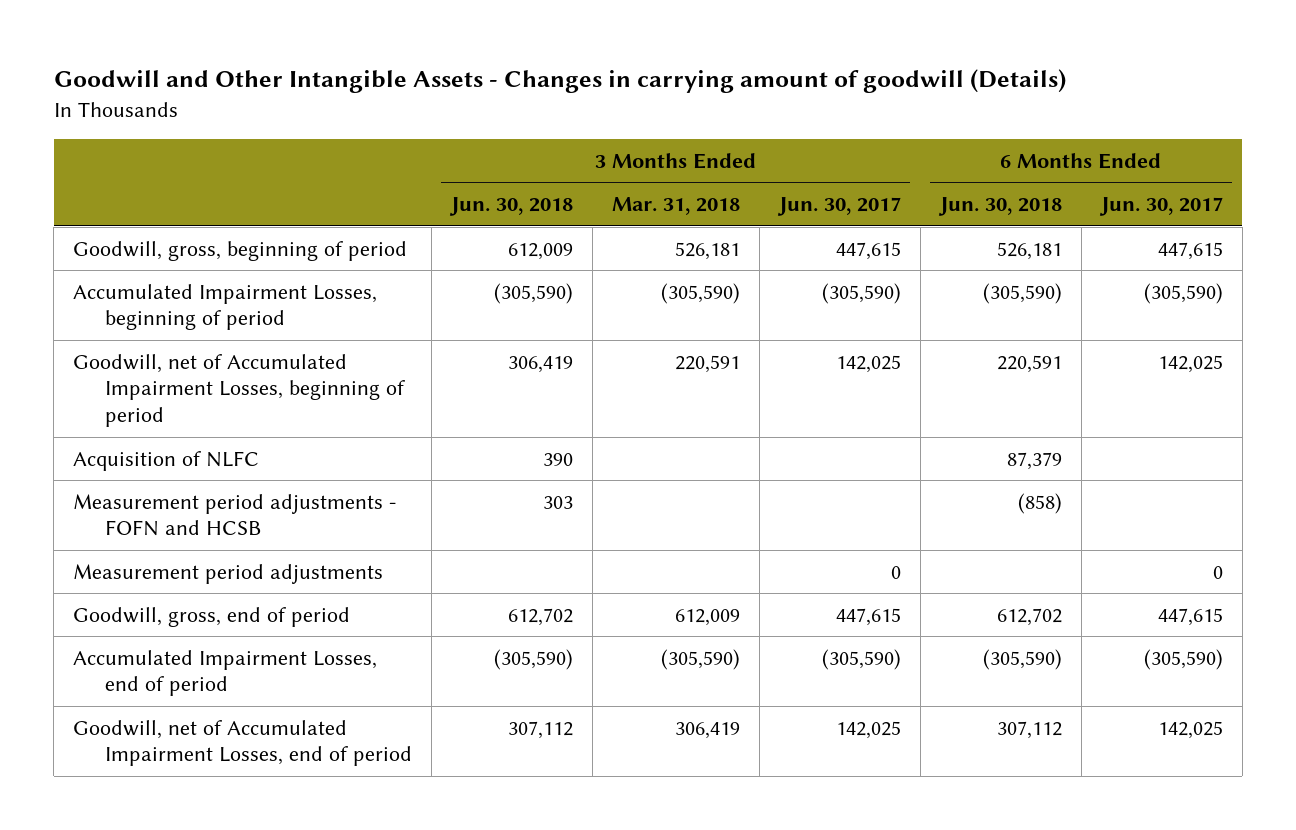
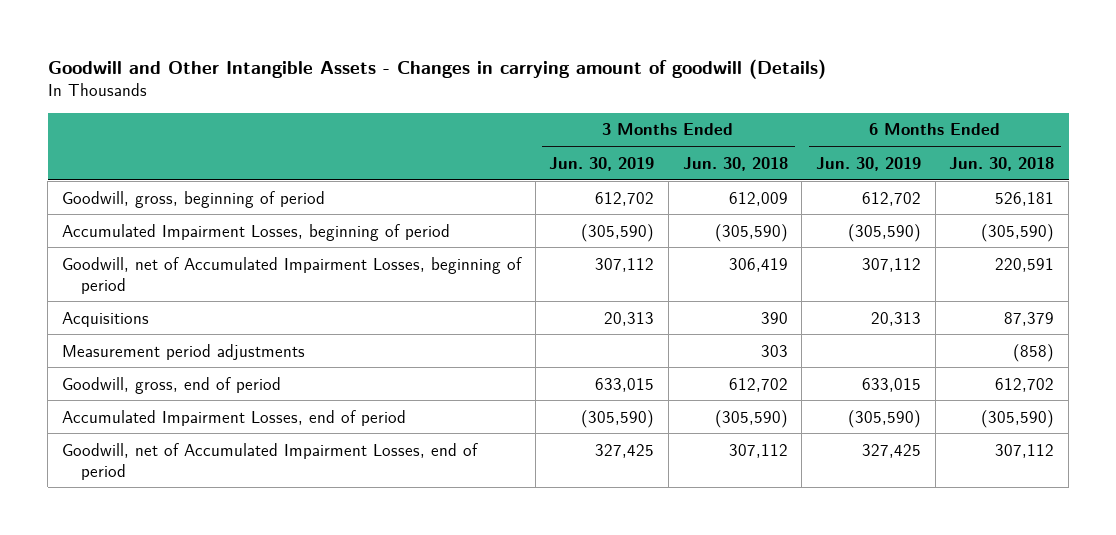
- | 3 Months Ended Jun. 30, 2018 | 3 Months Ended Mar. 31, 2018 | 3 Months Ended Jun. 30, 2017 | 6 Months Ended Jun. 30, 2018 | 6 Months Ended Jun. 30, 2017
+ | 3 Months Ended Jun. 30, 2019 | 3 Months Ended Jun. 30, 2018 | 6 Months Ended Jun. 30, 2019 | 6 Months Ended Jun. 30, 2018
- Acquisition of NLFC | 390 | | | 87,379 |
- Measurement period adjustments - FOFN and HCSB | 303 | | | (858) |
- Measurement period adjustments | | | 0 | | 0
+ Acquisitions | 20,313 | 390 | 20,313 | 87,379
+ Measurement period adjustments | | 303 | | (858)

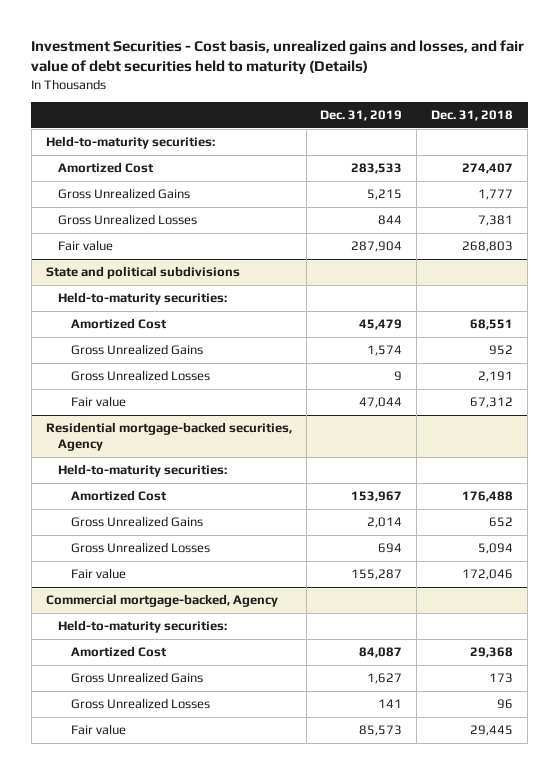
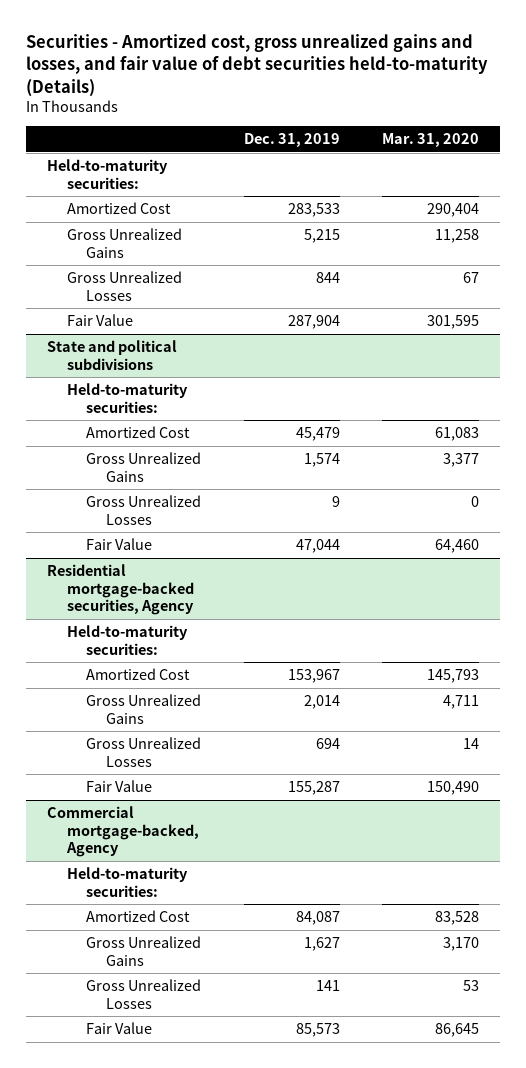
- Investment Securities - Cost basis, unrealized gains and losses, and fair value of debt securities held to maturity (Details)
+ Securities - Amortized cost, gross unrealized gains and losses, and fair value of debt securities held-to-maturity (Details)
- | Dec. 31, 2019 | Dec. 31, 2018
+ | Dec. 31, 2019 | Mar. 31, 2020
- Fair value | 287,904 | 268,803
+ Fair Value | 287,904 | 301,595
@ State and political subdivisions
- Fair value | 47,044 | 67,312
+ Fair Value | 47,044 | 64,460
@ Residential mortgage-backed securities, Agency
- Fair value | 155,287 | 172,046
+ Fair Value | 155,287 | 150,490
@ Commercial mortgage-backed, Agency
- Fair value | 85,573 | 29,445
+ Fair Value | 85,573 | 86,645

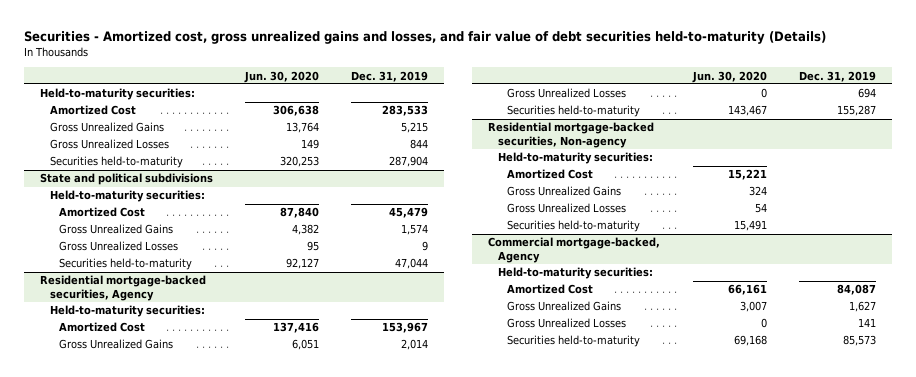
- | Dec. 31, 2019 | Mar. 31, 2020
+ | Jun. 30, 2020 | Dec. 31, 2019
- Fair Value | 287,904 | 301,595
+ Securities held-to-maturity | 320,253 | 287,904
@ State and political subdivisions
- Fair Value | 47,044 | 64,460
+ Securities held-to-maturity | 92,127 | 47,044
@ Residential mortgage-backed securities, Agency
- Fair Value | 155,287 | 150,490
+ Securities held-to-maturity | 143,467 | 155,287
+ Residential mortgage-backed securities, Non-agency
+ Held-to-maturity securities:
+ Amortized Cost | 15,221 |
+ Gross Unrealized Gains | 324 |
+ Gross Unrealized Losses | 54 |
+ Securities held-to-maturity | 15,491 |
@ Commercial mortgage-backed, Agency
- Fair Value | 85,573 | 86,645
+ Securities held-to-maturity | 69,168 | 85,573

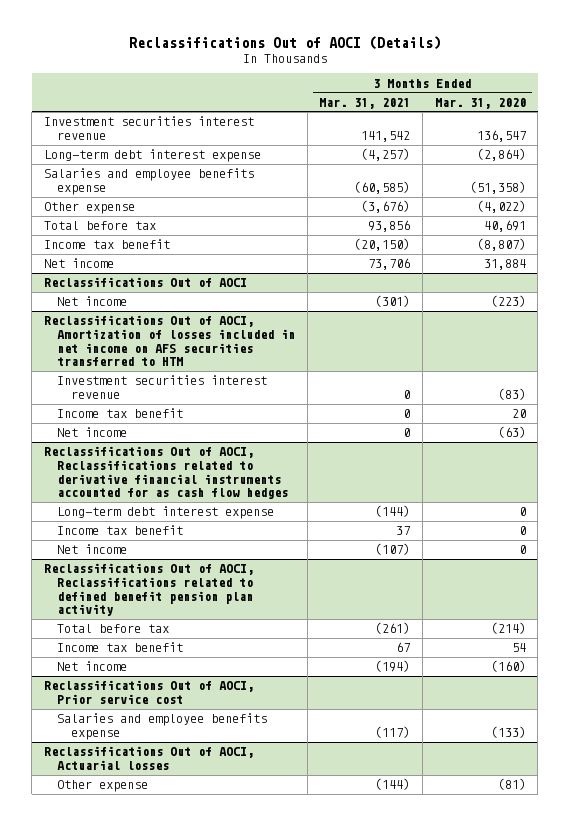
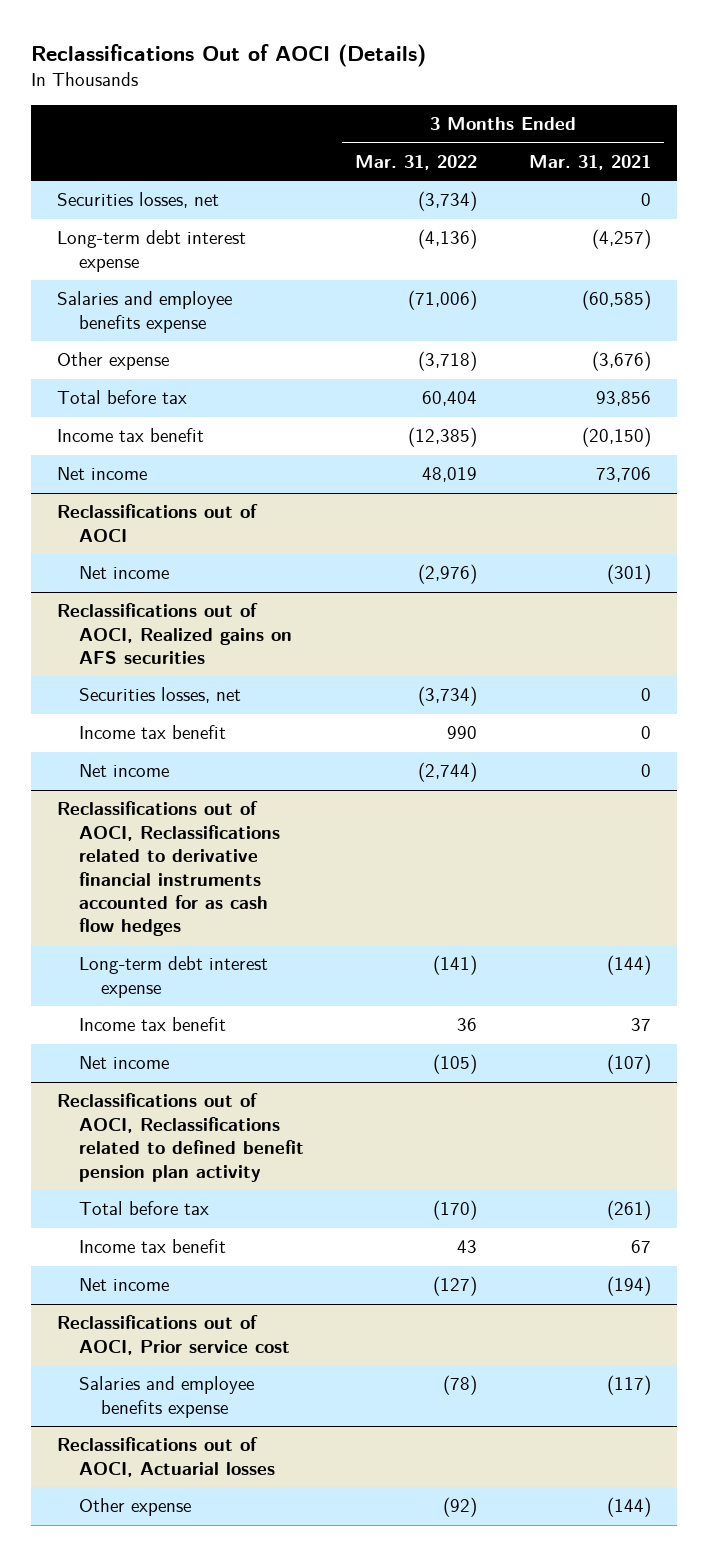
- | 3 Months Ended Mar. 31, 2021 | 3 Months Ended Mar. 31, 2020
+ | 3 Months Ended Mar. 31, 2022 | 3 Months Ended Mar. 31, 2021
- Investment securities interest revenue | 141,542 | 136,547
+ Securities losses, net | (3,734) | 0
- Reclassifications Out of AOCI
+ Reclassifications out of AOCI
- Reclassifications Out of AOCI, Amortization of losses included in net income on AFS securities transferred to HTM
- Investment securities interest revenue | 0 | (83)
+ Reclassifications out of AOCI, Realized gains on AFS securities
+ Securities losses, net | (3,734) | 0
- Reclassifications Out of AOCI, Reclassifications related to derivative financial instruments accounted for as cash flow hedges
+ Reclassifications out of AOCI, Reclassifications related to derivative financial instruments accounted for as cash flow hedges
- Reclassifications Out of AOCI, Reclassifications related to defined benefit pension plan activity
+ Reclassifications out of AOCI, Reclassifications related to defined benefit pension plan activity
- Reclassifications Out of AOCI, Prior service cost
+ Reclassifications out of AOCI, Prior service cost
- Reclassifications Out of AOCI, Actuarial losses
+ Reclassifications out of AOCI, Actuarial losses

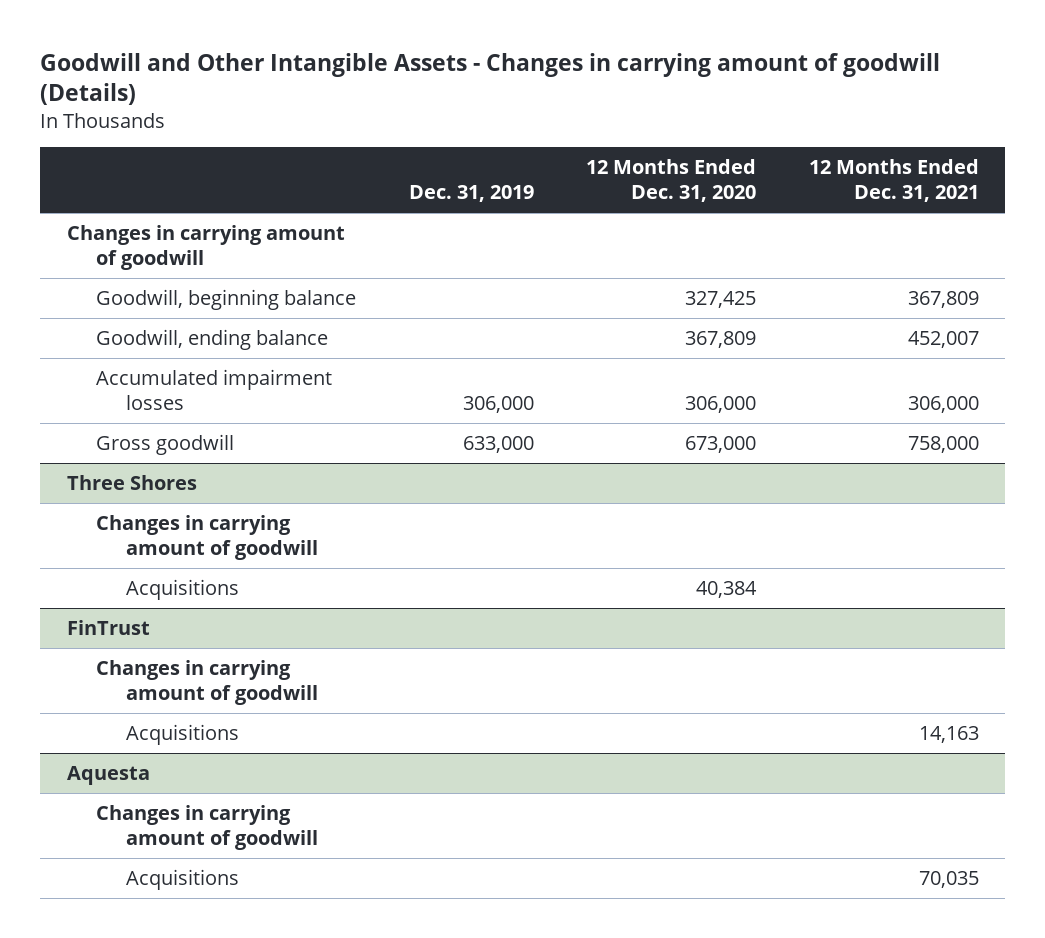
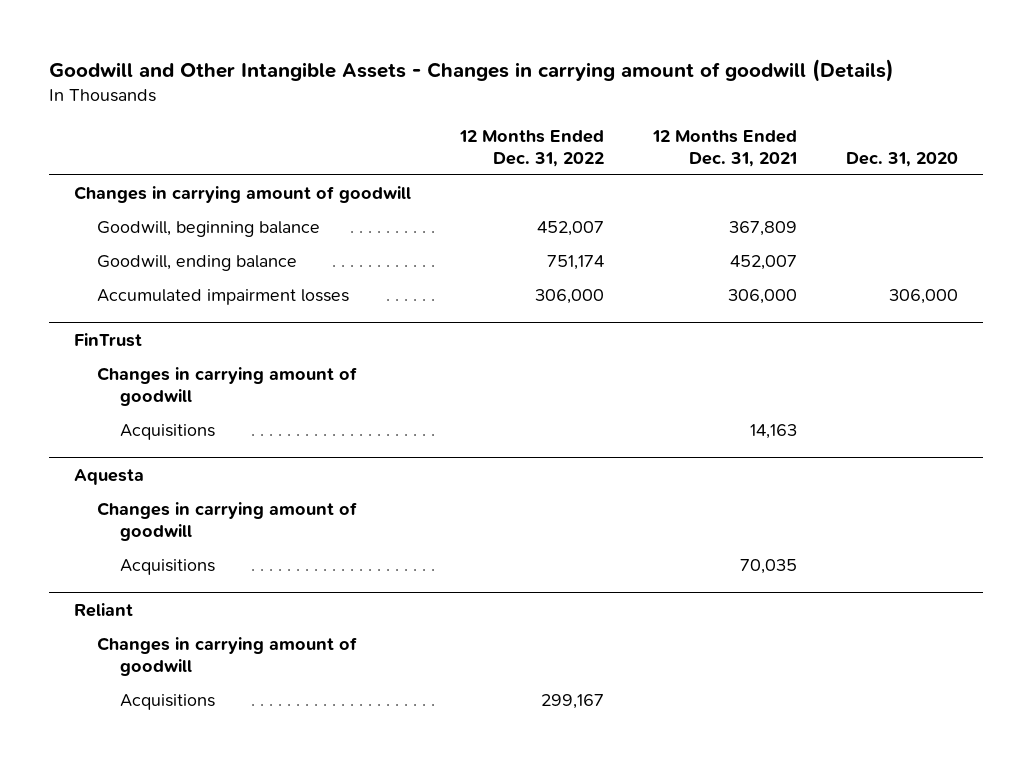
- | Dec. 31, 2019 | 12 Months Ended Dec. 31, 2020 | 12 Months Ended Dec. 31, 2021
+ | 12 Months Ended Dec. 31, 2022 | 12 Months Ended Dec. 31, 2021 | Dec. 31, 2020
- Gross goodwill | 633,000 | 673,000 | 758,000
- Three Shores
- Changes in carrying amount of goodwill
- Acquisitions | | 40,384 |
+ Reliant
+ Changes in carrying amount of goodwill
+ Acquisitions | 299,167 | |

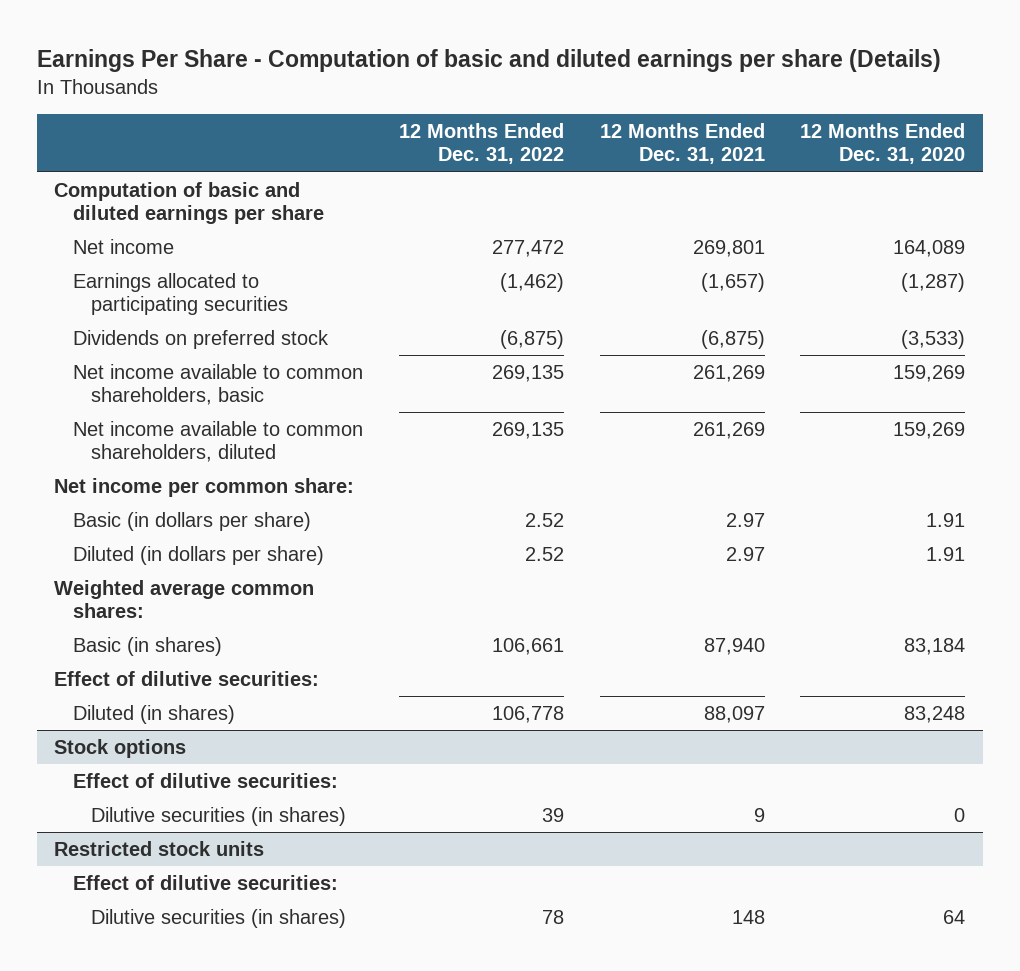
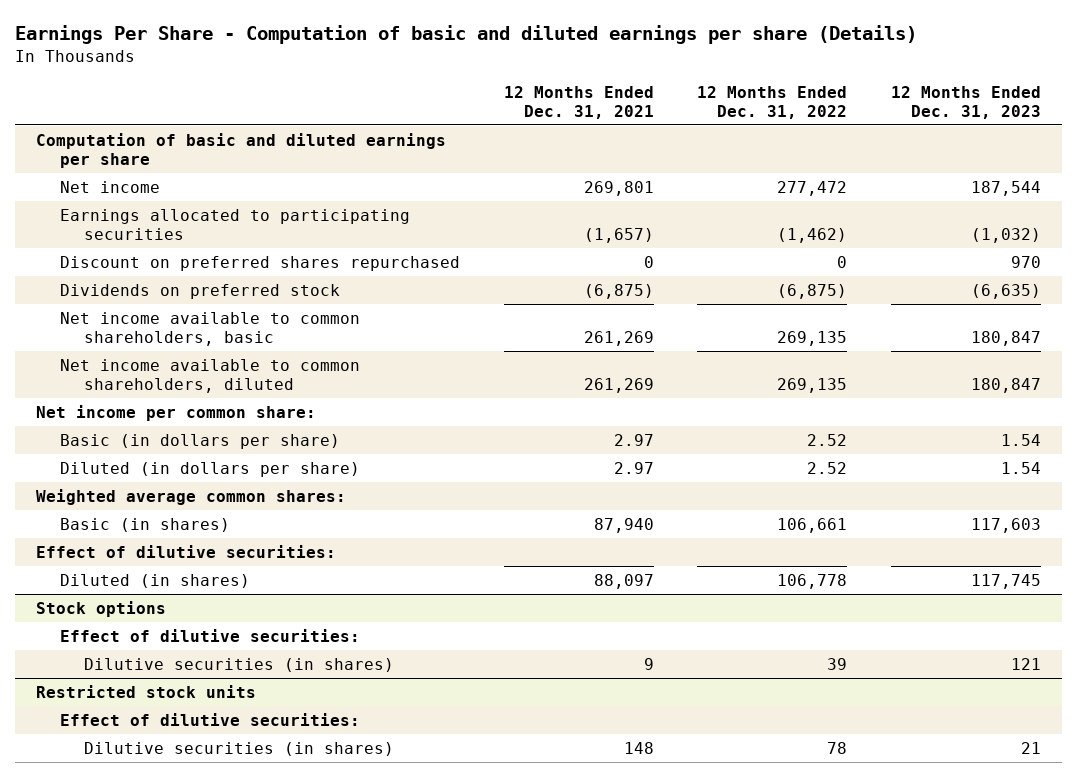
- | 12 Months Ended Dec. 31, 2022 | 12 Months Ended Dec. 31, 2021 | 12 Months Ended Dec. 31, 2020
+ | 12 Months Ended Dec. 31, 2021 | 12 Months Ended Dec. 31, 2022 | 12 Months Ended Dec. 31, 2023
+ Discount on preferred shares repurchased | 0 | 0 | 970

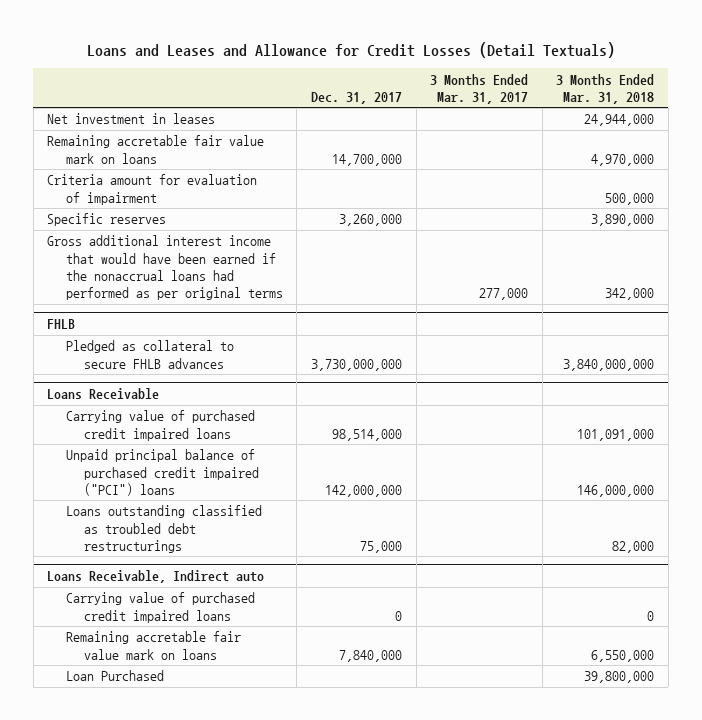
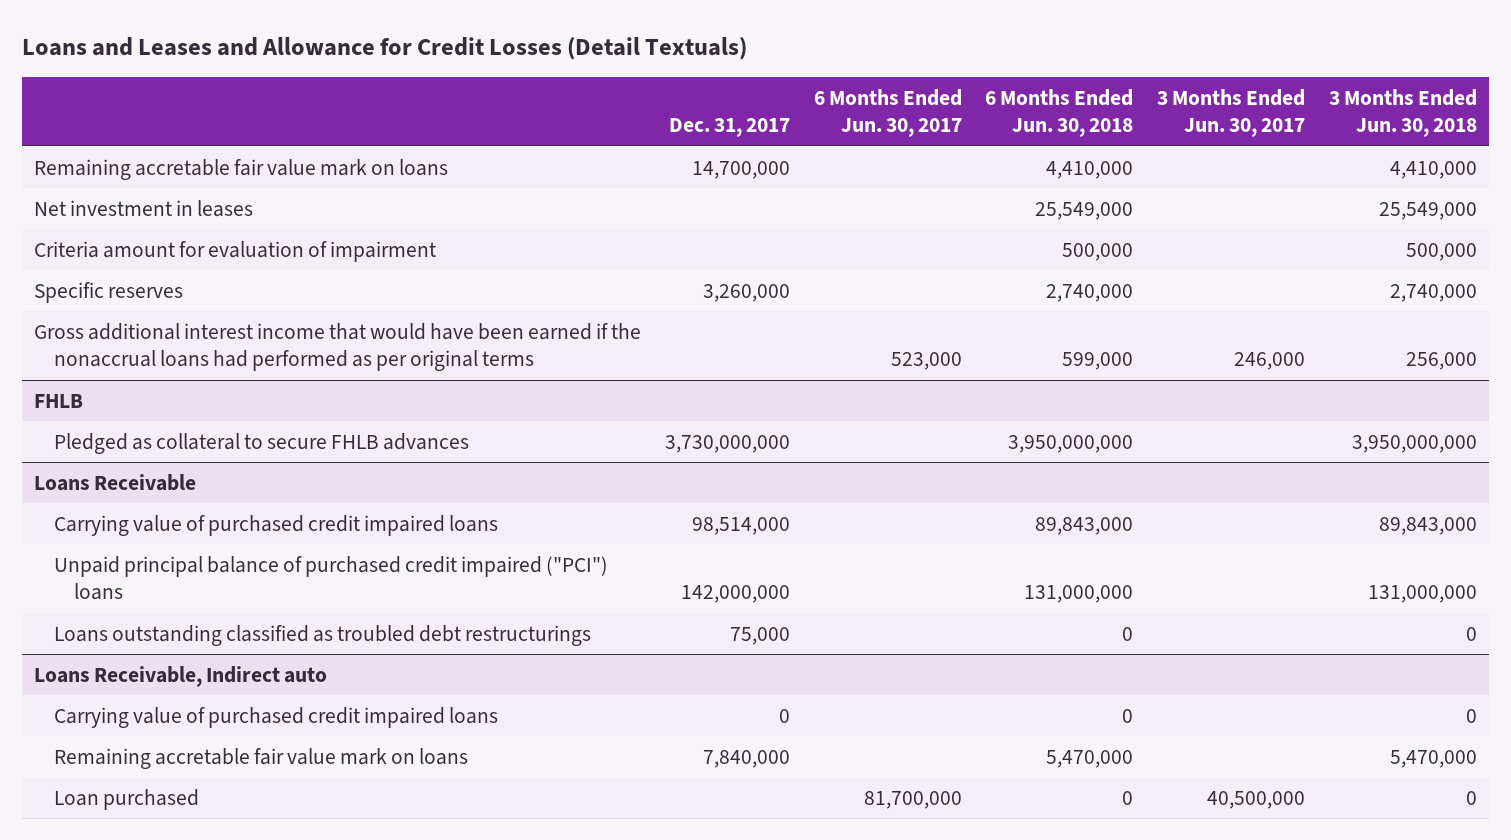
- | Dec. 31, 2017 | 3 Months Ended Mar. 31, 2017 | 3 Months Ended Mar. 31, 2018
+ | Dec. 31, 2017 | 6 Months Ended Jun. 30, 2017 | 6 Months Ended Jun. 30, 2018 | 3 Months Ended Jun. 30, 2017 | 3 Months Ended Jun. 30, 2018
moved down: Net investment in leases | | | 25,549,000 | | 25,549,000
@ Loans Receivable, Indirect auto
- Loan Purchased | | | 39,800,000
+ Loan purchased | | 81,700,000 | 0 | 40,500,000 | 0

